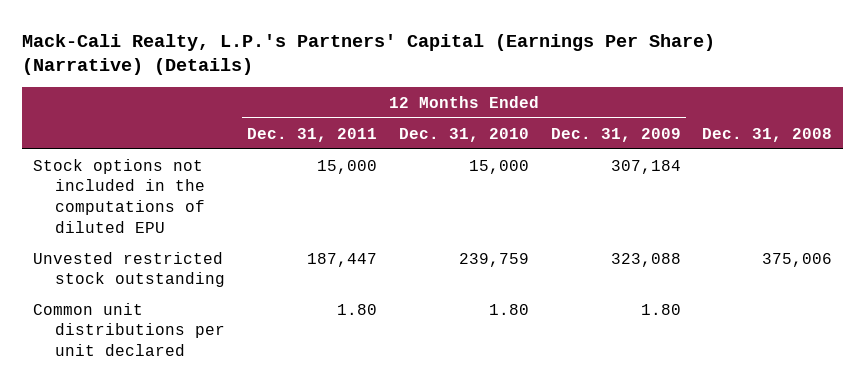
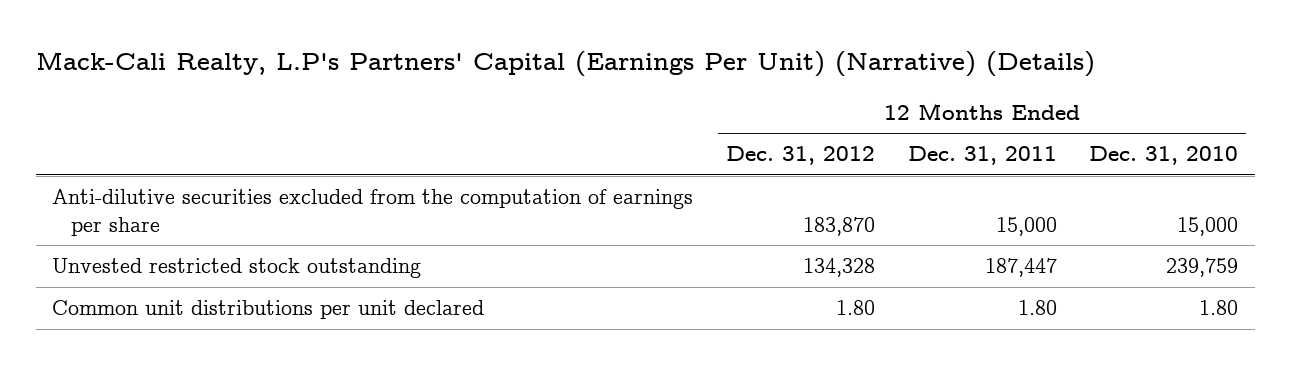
- Mack-Cali Realty, L.P.'s Partners' Capital (Earnings Per Share) (Narrative) (Details)
+ Mack-Cali Realty, L.P's Partners' Capital (Earnings Per Unit) (Narrative) (Details)
- | 12 Months Ended Dec. 31, 2011 | 12 Months Ended Dec. 31, 2010 | 12 Months Ended Dec. 31, 2009 | Dec. 31, 2008
+ | 12 Months Ended Dec. 31, 2012 | 12 Months Ended Dec. 31, 2011 | 12 Months Ended Dec. 31, 2010
- Stock options not included in the computations of diluted EPU | 15,000 | 15,000 | 307,184 |
+ Anti-dilutive securities excluded from the computation of earnings per share | 183,870 | 15,000 | 15,000

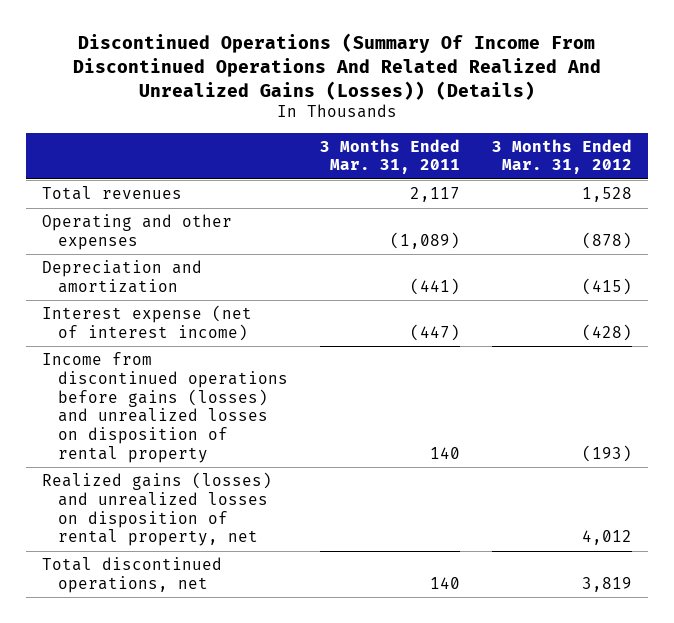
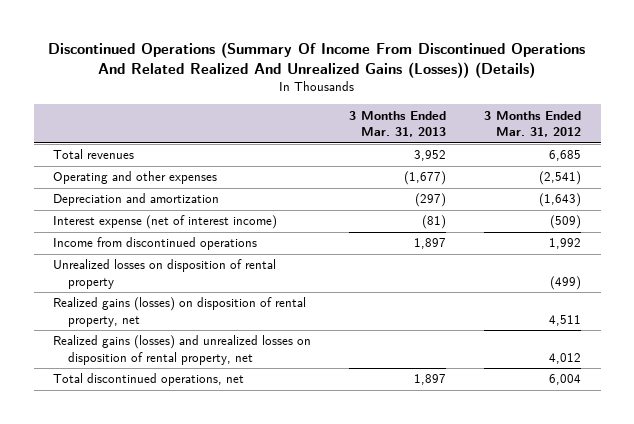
- | 3 Months Ended Mar. 31, 2011 | 3 Months Ended Mar. 31, 2012
+ | 3 Months Ended Mar. 31, 2013 | 3 Months Ended Mar. 31, 2012
- Total revenues | 2,117 | 1,528
- Operating and other expenses | (1,089) | (878)
- Depreciation and amortization | (441) | (415)
- Interest expense (net of interest income) | (447) | (428)
- Income from discontinued operations before gains (losses) and unrealized losses on disposition of rental property | 140 | (193)
+ Total revenues | 3,952 | 6,685
+ Operating and other expenses | (1,677) | (2,541)
+ Depreciation and amortization | (297) | (1,643)
+ Interest expense (net of interest income) | (81) | (509)
+ Income from discontinued operations | 1,897 | 1,992
+ Unrealized losses on disposition of rental property | | (499)
+ Realized gains (losses) on disposition of rental property, net | | 4,511
- Total discontinued operations, net | 140 | 3,819
+ Total discontinued operations, net | 1,897 | 6,004

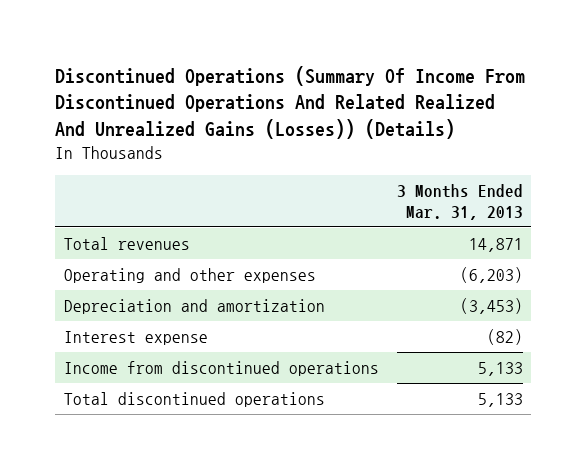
- | 3 Months Ended Mar. 31, 2013 | 3 Months Ended Mar. 31, 2012
+ | 3 Months Ended Mar. 31, 2013
- Total revenues | 3,952 | 6,685
- Operating and other expenses | (1,677) | (2,541)
- Depreciation and amortization | (297) | (1,643)
- Interest expense (net of interest income) | (81) | (509)
- Income from discontinued operations | 1,897 | 1,992
- Unrealized losses on disposition of rental property | | (499)
- Realized gains (losses) on disposition of rental property, net | | 4,511
- Realized gains (losses) and unrealized losses on disposition of rental property, net | | 4,012
- Total discontinued operations, net | 1,897 | 6,004
+ Total revenues | 14,871
+ Operating and other expenses | (6,203)
+ Depreciation and amortization | (3,453)
+ Interest expense | (82)
+ Income from discontinued operations | 5,133
+ Total discontinued operations | 5,133

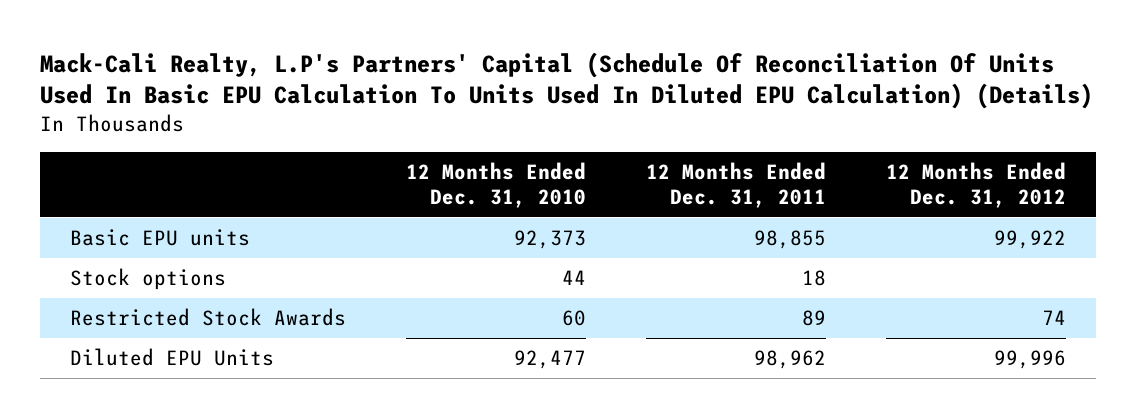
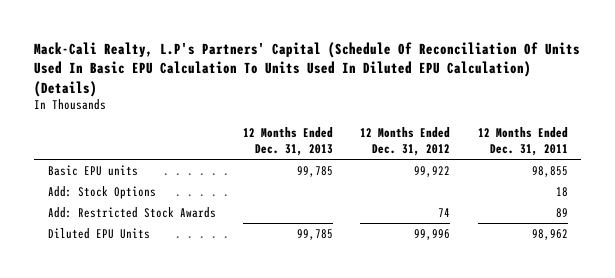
- | 12 Months Ended Dec. 31, 2010 | 12 Months Ended Dec. 31, 2011 | 12 Months Ended Dec. 31, 2012
+ | 12 Months Ended Dec. 31, 2013 | 12 Months Ended Dec. 31, 2012 | 12 Months Ended Dec. 31, 2011
- Stock options | 44 | 18 |
- Restricted Stock Awards | 60 | 89 | 74
+ Add: Stock Options | | | 18
+ Add: Restricted Stock Awards | | 74 | 89

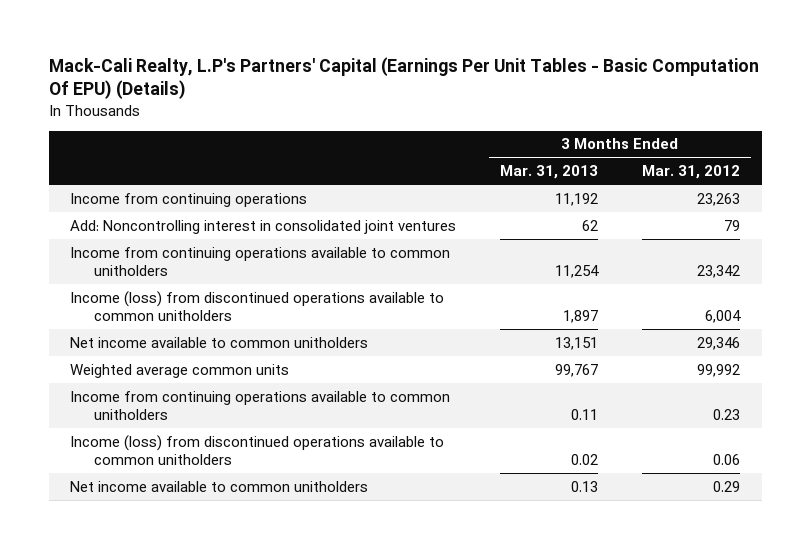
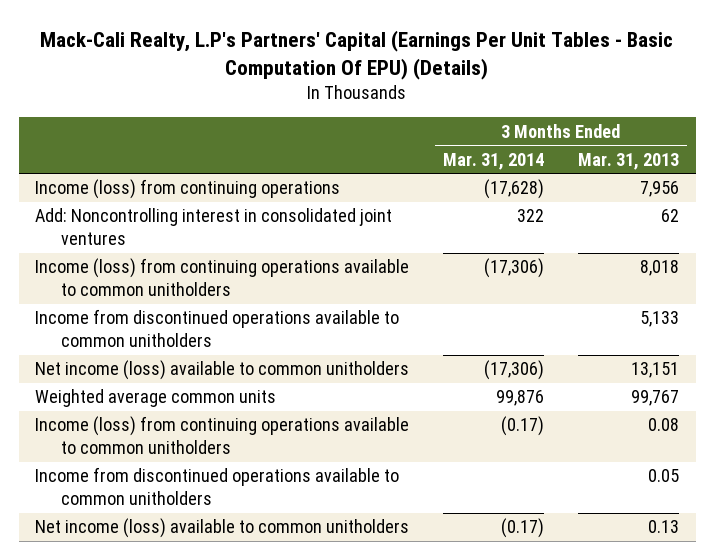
- | 3 Months Ended Mar. 31, 2013 | 3 Months Ended Mar. 31, 2012
+ | 3 Months Ended Mar. 31, 2014 | 3 Months Ended Mar. 31, 2013
- Income from continuing operations | 11,192 | 23,263
+ Income (loss) from continuing operations | (17,628) | 7,956
- Income from continuing operations available to common unitholders | 11,254 | 23,342
- Income (loss) from discontinued operations available to common unitholders | 1,897 | 6,004
- Net income available to common unitholders | 13,151 | 29,346
+ Income (loss) from continuing operations available to common unitholders | (17,306) | 8,018
+ Income from discontinued operations available to common unitholders | | 5,133
+ Net income (loss) available to common unitholders | (17,306) | 13,151
- Income from continuing operations available to common unitholders | 0.11 | 0.23
- Income (loss) from discontinued operations available to common unitholders | 0.02 | 0.06
- Net income available to common unitholders | 0.13 | 0.29
+ Income (loss) from continuing operations available to common unitholders | (0.17) | 0.08
+ Income from discontinued operations available to common unitholders | | 0.05
+ Net income (loss) available to common unitholders | (0.17) | 0.13

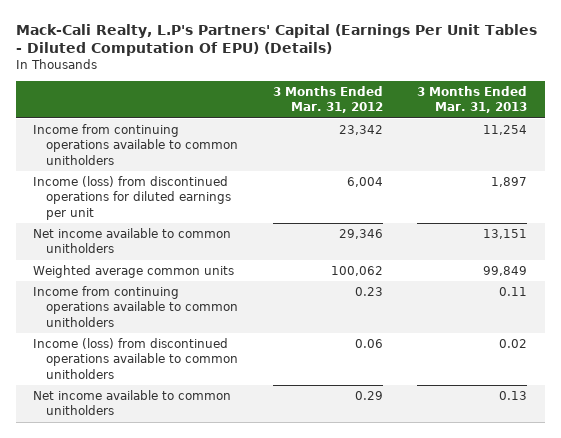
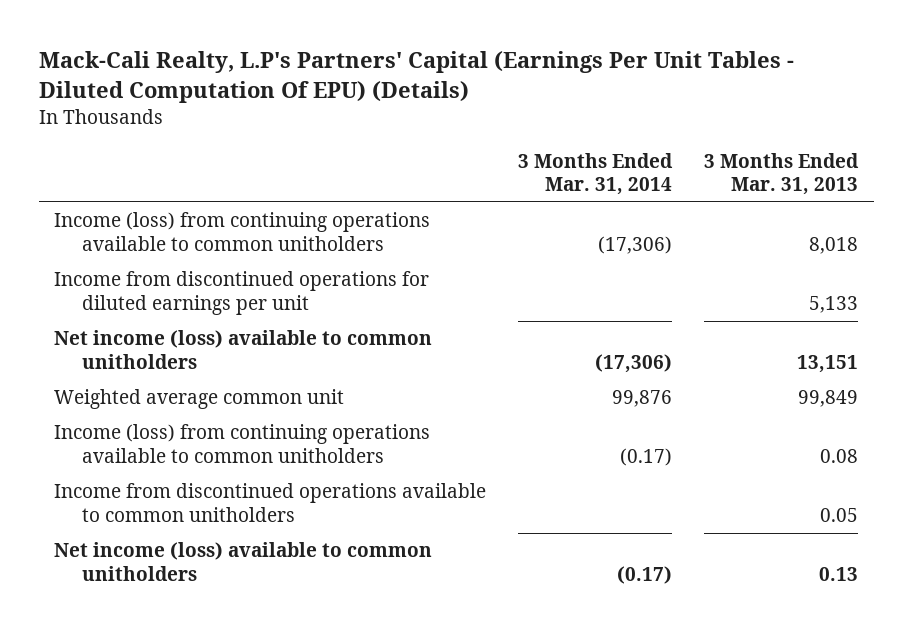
- | 3 Months Ended Mar. 31, 2012 | 3 Months Ended Mar. 31, 2013
+ | 3 Months Ended Mar. 31, 2014 | 3 Months Ended Mar. 31, 2013
- Income from continuing operations available to common unitholders | 23,342 | 11,254
- Income (loss) from discontinued operations for diluted earnings per unit | 6,004 | 1,897
- Net income available to common unitholders | 29,346 | 13,151
- Weighted average common units | 100,062 | 99,849
- Income from continuing operations available to common unitholders | 0.23 | 0.11
- Income (loss) from discontinued operations available to common unitholders | 0.06 | 0.02
- Net income available to common unitholders | 0.29 | 0.13
+ Income (loss) from continuing operations available to common unitholders | (17,306) | 8,018
+ Income from discontinued operations for diluted earnings per unit | | 5,133
+ Net income (loss) available to common unitholders | (17,306) | 13,151
+ Weighted average common unit | 99,876 | 99,849
+ Income (loss) from continuing operations available to common unitholders | (0.17) | 0.08
+ Income from discontinued operations available to common unitholders | | 0.05
+ Net income (loss) available to common unitholders | (0.17) | 0.13

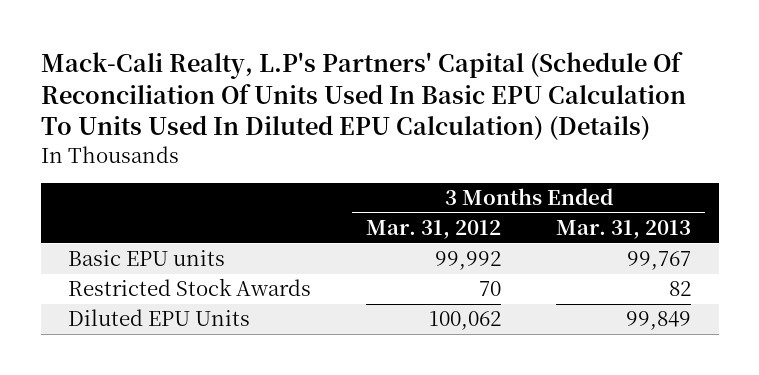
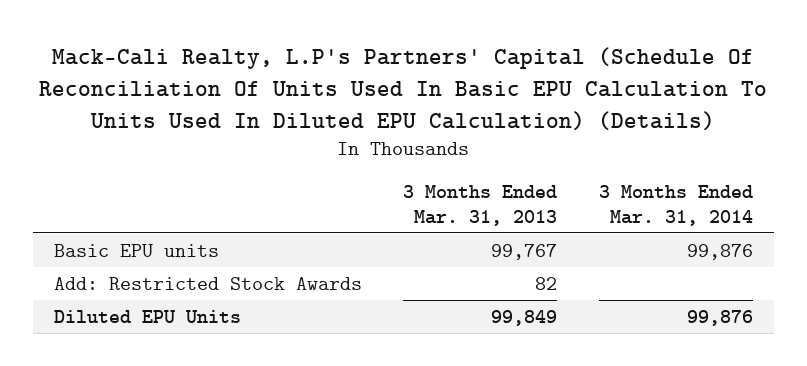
- | 3 Months Ended Mar. 31, 2012 | 3 Months Ended Mar. 31, 2013
+ | 3 Months Ended Mar. 31, 2013 | 3 Months Ended Mar. 31, 2014
- Restricted Stock Awards | 70 | 82
+ Add: Restricted Stock Awards | 82 |

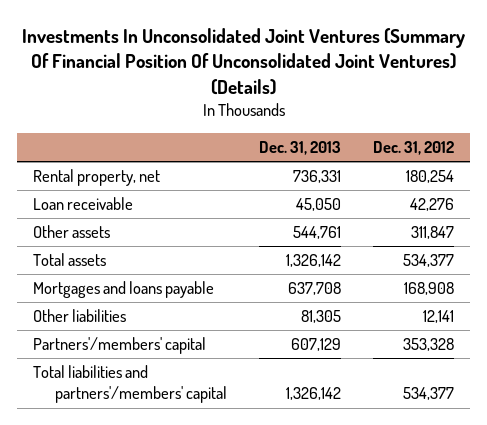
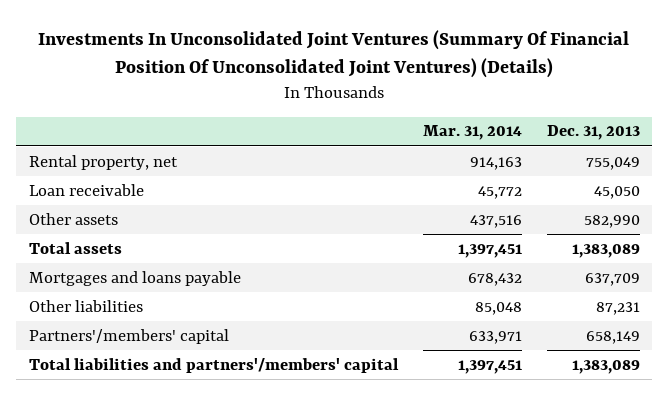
- | Dec. 31, 2013 | Dec. 31, 2012
+ | Mar. 31, 2014 | Dec. 31, 2013
- Rental property, net | 736,331 | 180,254
+ Rental property, net | 914,163 | 755,049
- Other assets | 544,761 | 311,847
- Total assets | 1,326,142 | 534,377
- Mortgages and loans payable | 637,708 | 168,908
- Other liabilities | 81,305 | 12,141
- Partners'/members' capital | 607,129 | 353,328
- Total liabilities and partners'/members' capital | 1,326,142 | 534,377
+ Other assets | 437,516 | 582,990
+ Total assets | 1,397,451 | 1,383,089
+ Mortgages and loans payable | 678,432 | 637,709
+ Other liabilities | 85,048 | 87,231
+ Partners'/members' capital | 633,971 | 658,149
+ Total liabilities and partners'/members' capital | 1,397,451 | 1,383,089

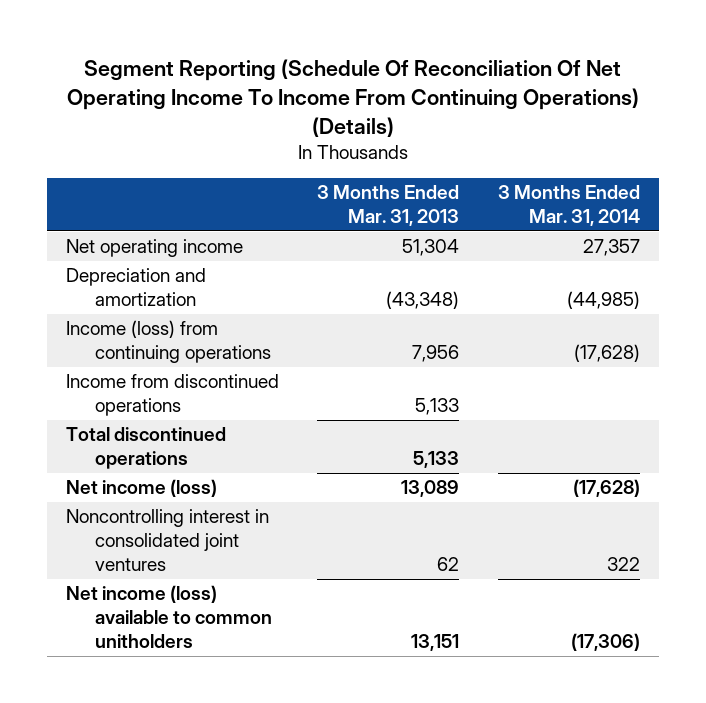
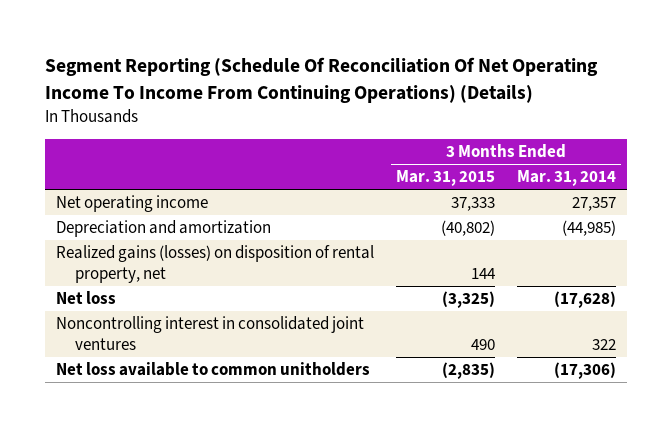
- | 3 Months Ended Mar. 31, 2013 | 3 Months Ended Mar. 31, 2014
+ | 3 Months Ended Mar. 31, 2015 | 3 Months Ended Mar. 31, 2014
- Income (loss) from continuing operations | 7,956 | (17,628)
- Income from discontinued operations | 5,133 |
- Total discontinued operations | 5,133 |
- Net income (loss) | 13,089 | (17,628)
+ Realized gains (losses) on disposition of rental property, net | 144 |
+ Net loss | (3,325) | (17,628)
- Net income (loss) available to common unitholders | 13,151 | (17,306)
+ Net loss available to common unitholders | (2,835) | (17,306)

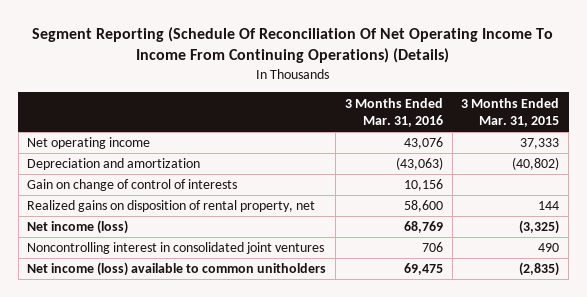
- | 3 Months Ended Mar. 31, 2015 | 3 Months Ended Mar. 31, 2014
+ | 3 Months Ended Mar. 31, 2016 | 3 Months Ended Mar. 31, 2015
- Realized gains (losses) on disposition of rental property, net | 144 |
- Net loss | (3,325) | (17,628)
+ Gain on change of control of interests | 10,156 |
+ Realized gains on disposition of rental property, net | 58,600 | 144
+ Net income (loss) | 68,769 | (3,325)
- Net loss available to common unitholders | (2,835) | (17,306)
+ Net income (loss) available to common unitholders | 69,475 | (2,835)

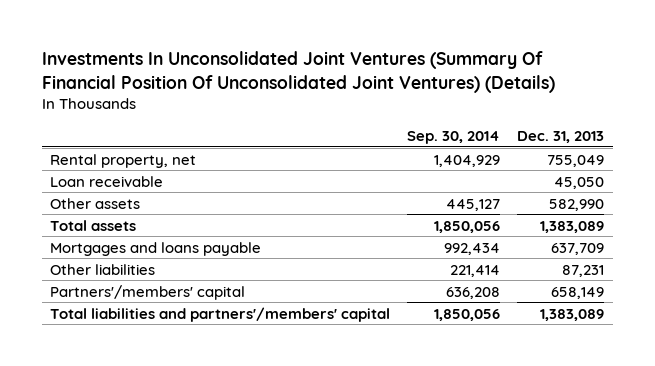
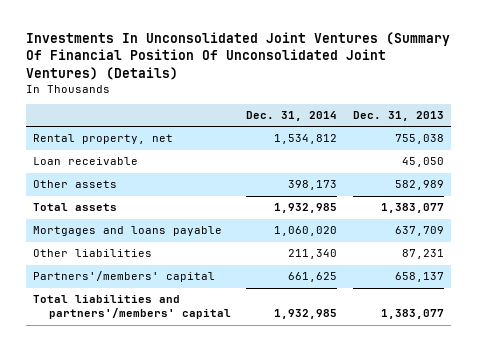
- | Sep. 30, 2014 | Dec. 31, 2013
+ | Dec. 31, 2014 | Dec. 31, 2013
- Rental property, net | 1,404,929 | 755,049
+ Rental property, net | 1,534,812 | 755,038
- Other assets | 445,127 | 582,990
- Total assets | 1,850,056 | 1,383,089
+ Other assets | 398,173 | 582,989
+ Total assets | 1,932,985 | 1,383,077
- Partners'/members' capital | 636,208 | 658,149
- Total liabilities and partners'/members' capital | 1,850,056 | 1,383,089
+ Partners'/members' capital | 661,625 | 658,137
+ Total liabilities and partners'/members' capital | 1,932,985 | 1,383,077

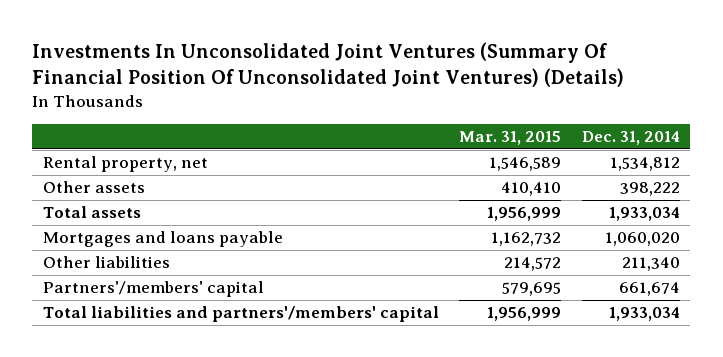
- | Dec. 31, 2014 | Dec. 31, 2013
+ | Mar. 31, 2015 | Dec. 31, 2014
- Loan receivable | | 45,050
- Other assets | 398,173 | 582,989
- Total assets | 1,932,985 | 1,383,077
+ Other assets | 410,410 | 398,222
+ Total assets | 1,956,999 | 1,933,034
- Partners'/members' capital | 661,625 | 658,137
- Total liabilities and partners'/members' capital | 1,932,985 | 1,383,077
+ Partners'/members' capital | 579,695 | 661,674
+ Total liabilities and partners'/members' capital | 1,956,999 | 1,933,034

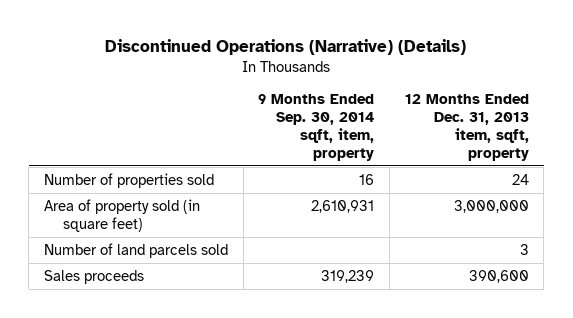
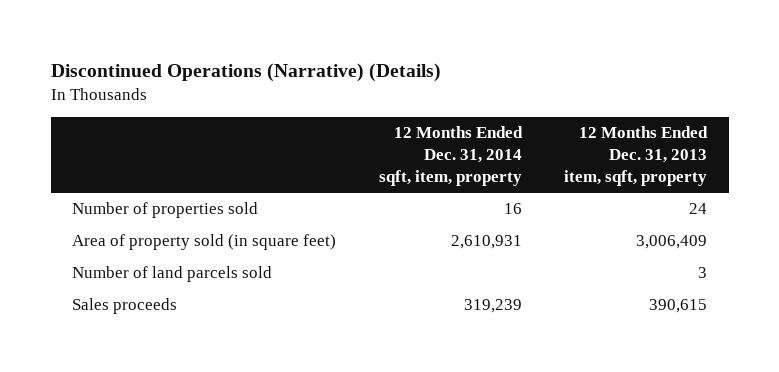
- | 9 Months Ended Sep. 30, 2014 sqft, item, property | 12 Months Ended Dec. 31, 2013 item, sqft, property
+ | 12 Months Ended Dec. 31, 2014 sqft, item, property | 12 Months Ended Dec. 31, 2013 item, sqft, property
- Area of property sold (in square feet) | 2,610,931 | 3,000,000
+ Area of property sold (in square feet) | 2,610,931 | 3,006,409
- Sales proceeds | 319,239 | 390,600
+ Sales proceeds | 319,239 | 390,615

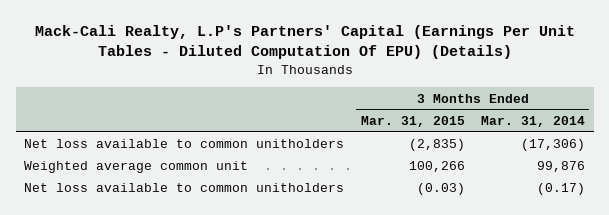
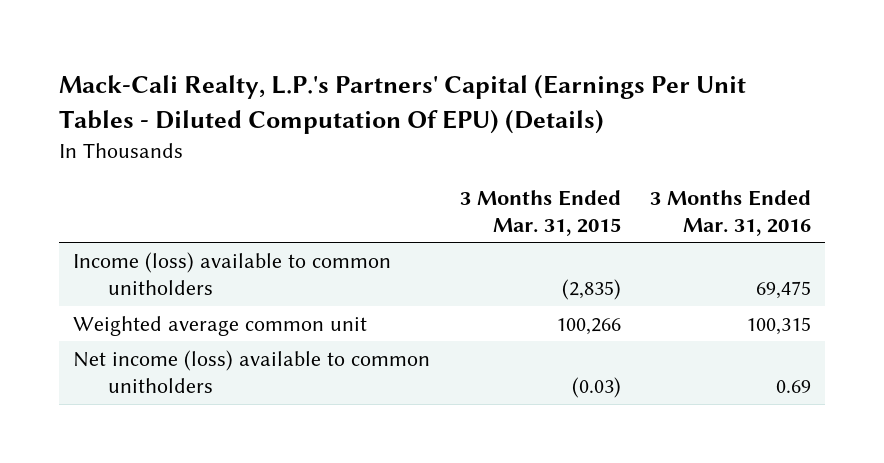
- Mack-Cali Realty, L.P's Partners' Capital (Earnings Per Unit Tables - Diluted Computation Of EPU) (Details)
+ Mack-Cali Realty, L.P.'s Partners' Capital (Earnings Per Unit Tables - Diluted Computation Of EPU) (Details)
- | 3 Months Ended Mar. 31, 2015 | 3 Months Ended Mar. 31, 2014
+ | 3 Months Ended Mar. 31, 2015 | 3 Months Ended Mar. 31, 2016
- Net loss available to common unitholders | (2,835) | (17,306)
+ Income (loss) available to common unitholders | (2,835) | 69,475
- Net loss available to common unitholders | (0.03) | (0.17)
+ Net income (loss) available to common unitholders | (0.03) | 0.69

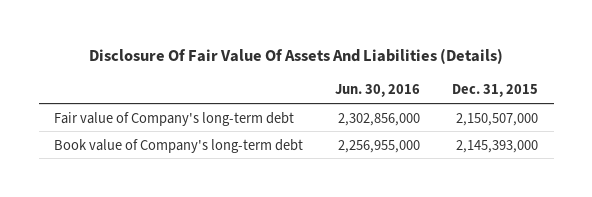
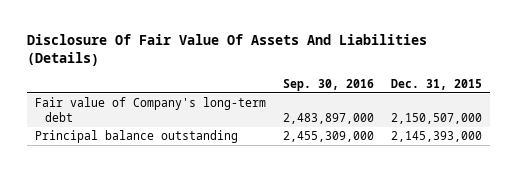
- | Jun. 30, 2016 | Dec. 31, 2015
+ | Sep. 30, 2016 | Dec. 31, 2015
- Book value of Company's long-term debt | 2,256,955,000 | 2,145,393,000
+ Principal balance outstanding | 2,455,309,000 | 2,145,393,000

